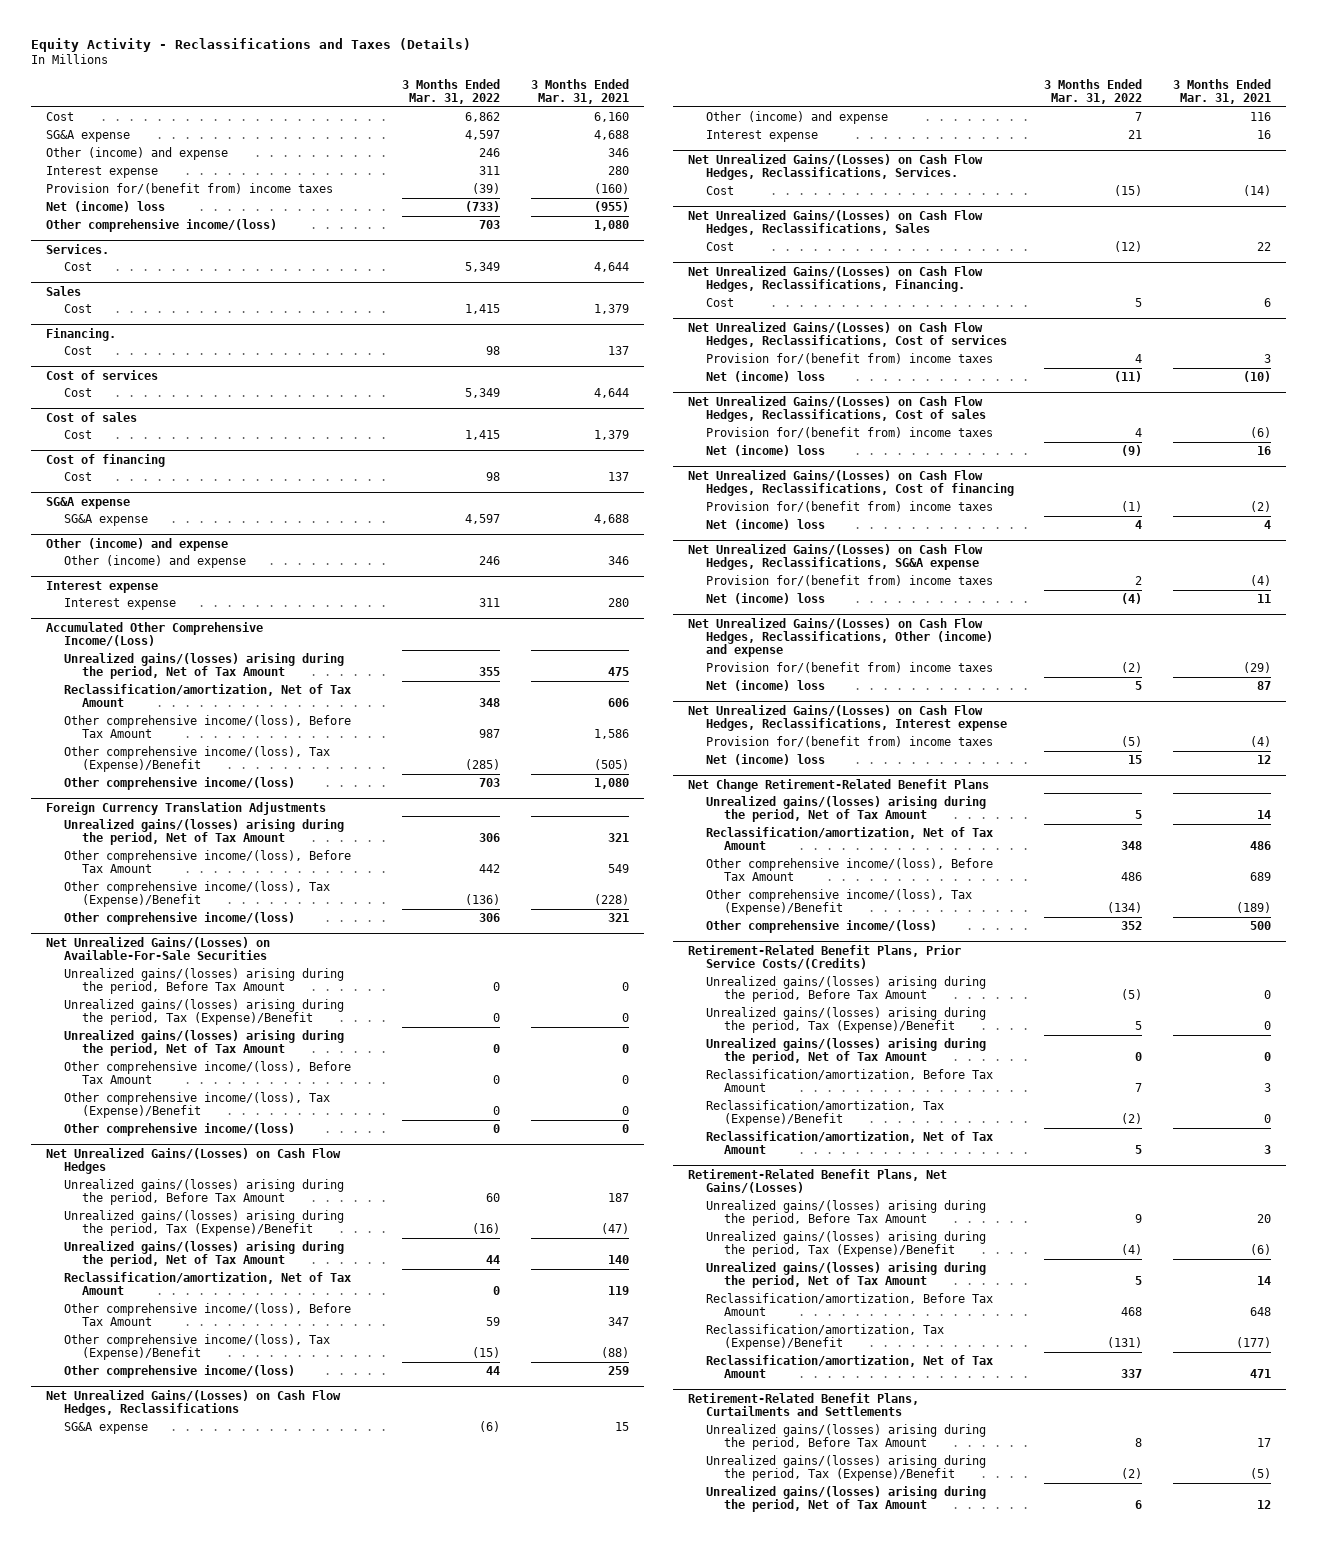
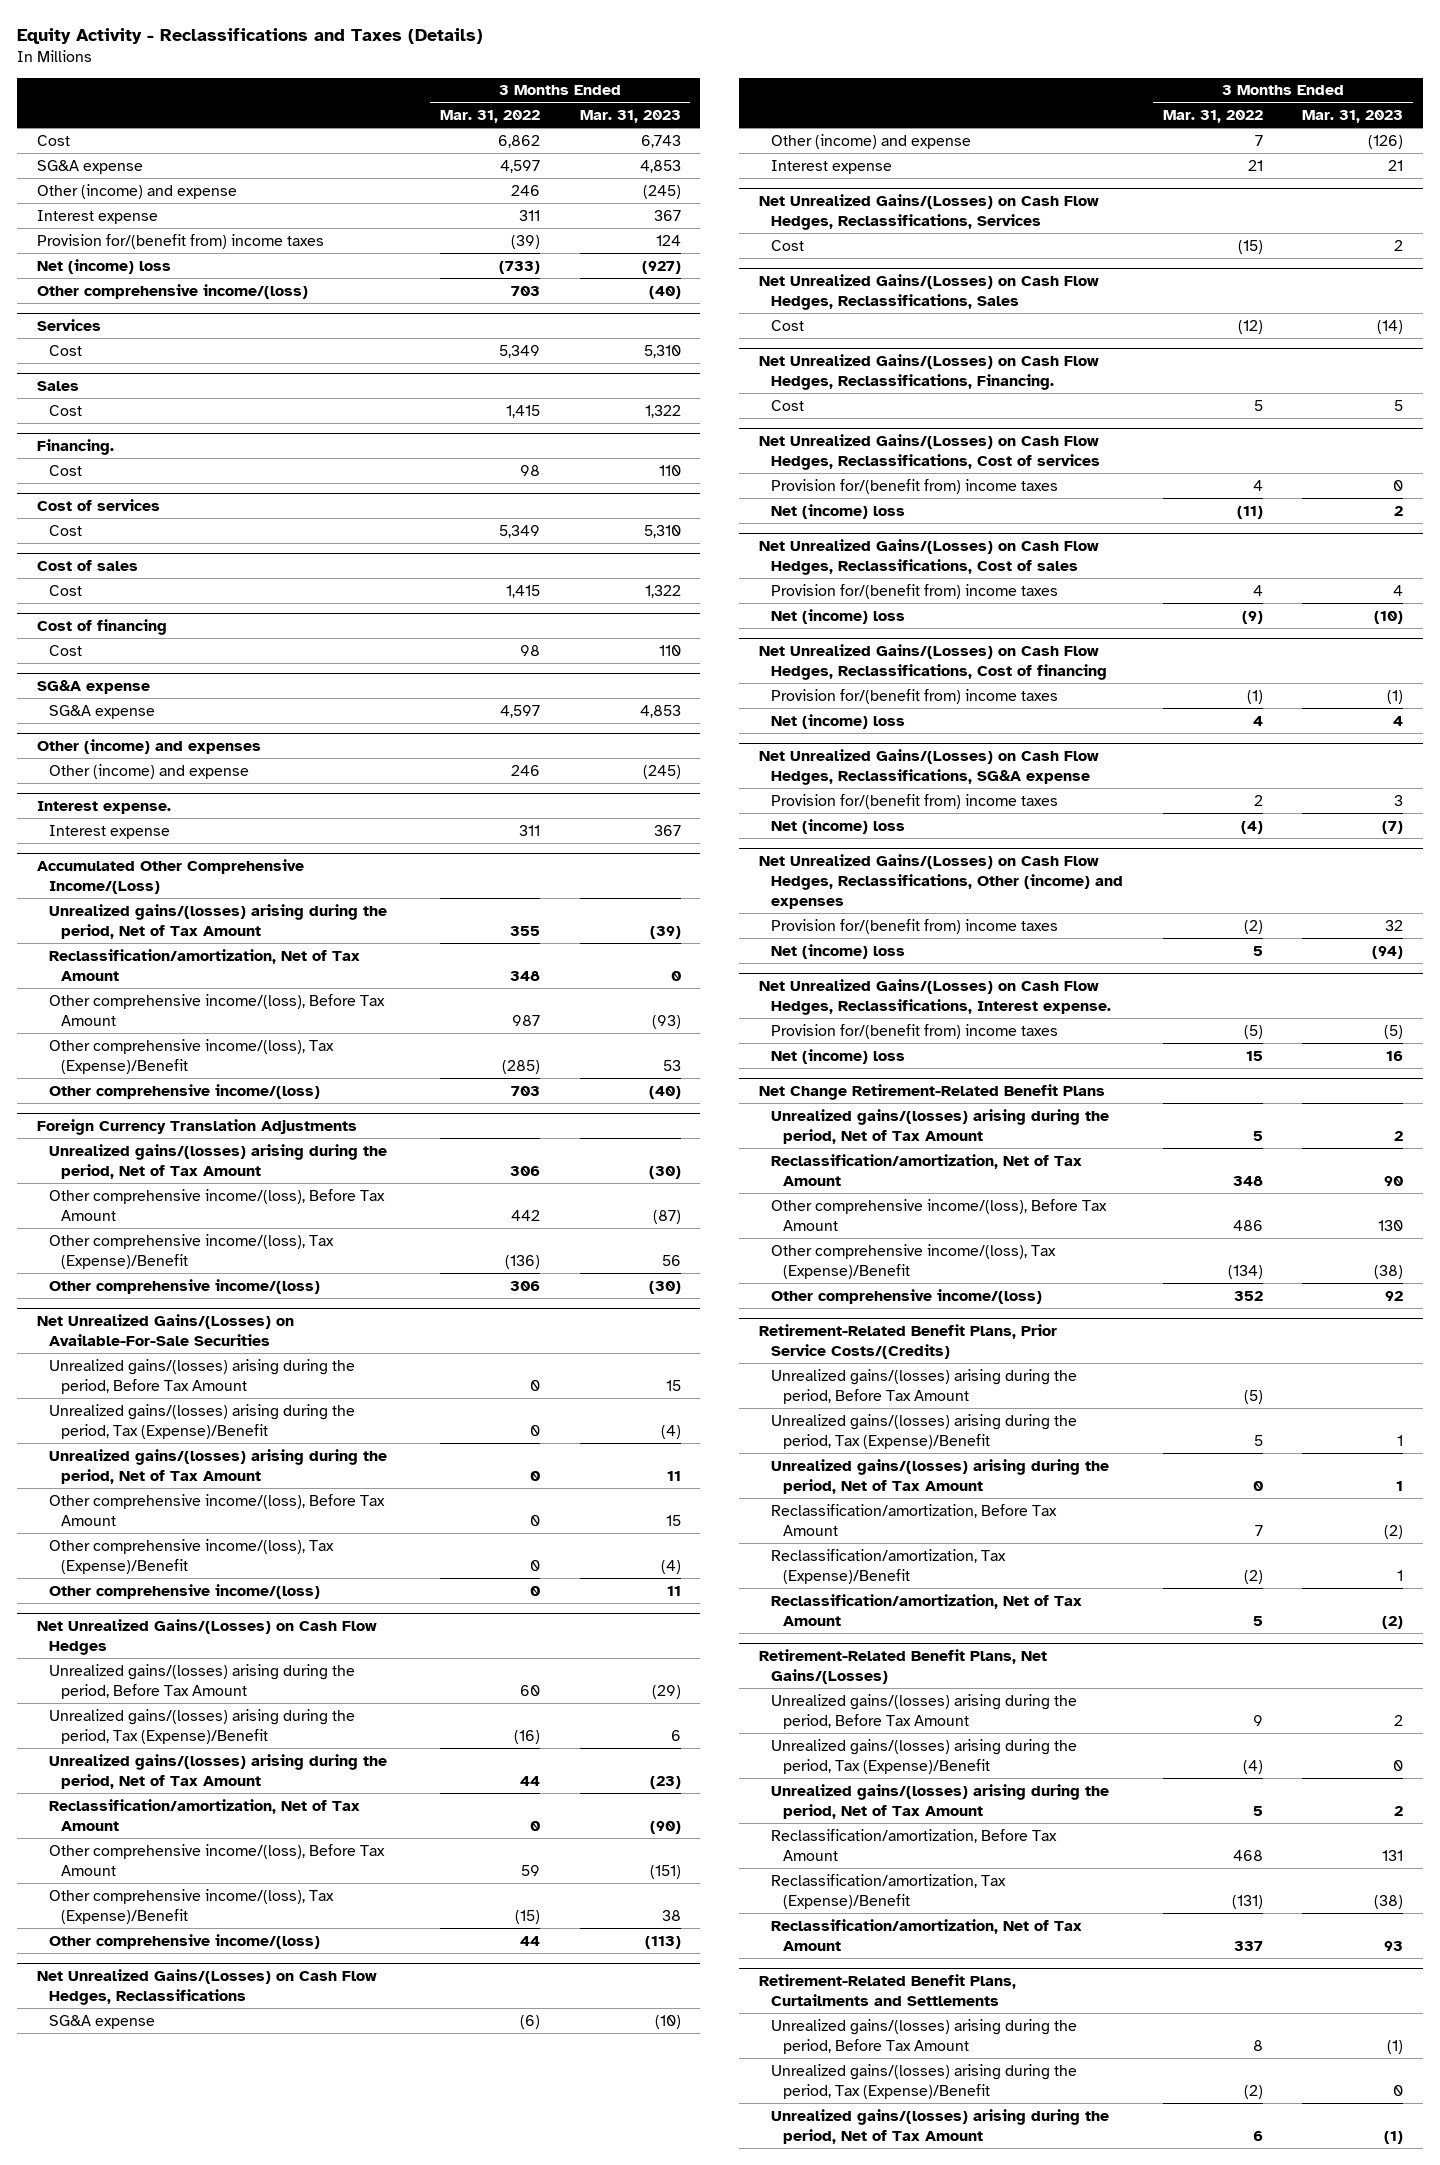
- | 3 Months Ended Mar. 31, 2022 | 3 Months Ended Mar. 31, 2021
+ | 3 Months Ended Mar. 31, 2022 | 3 Months Ended Mar. 31, 2023
- Services.
+ Services
- Other (income) and expense
+ Other (income) and expenses
- Interest expense
+ Interest expense.
- Net Unrealized Gains/(Losses) on Cash Flow Hedges, Reclassifications, Services.
+ Net Unrealized Gains/(Losses) on Cash Flow Hedges, Reclassifications, Services
- Net Unrealized Gains/(Losses) on Cash Flow Hedges, Reclassifications, Other (income) and expense
+ Net Unrealized Gains/(Losses) on Cash Flow Hedges, Reclassifications, Other (income) and expenses
- Net Unrealized Gains/(Losses) on Cash Flow Hedges, Reclassifications, Interest expense
+ Net Unrealized Gains/(Losses) on Cash Flow Hedges, Reclassifications, Interest expense.

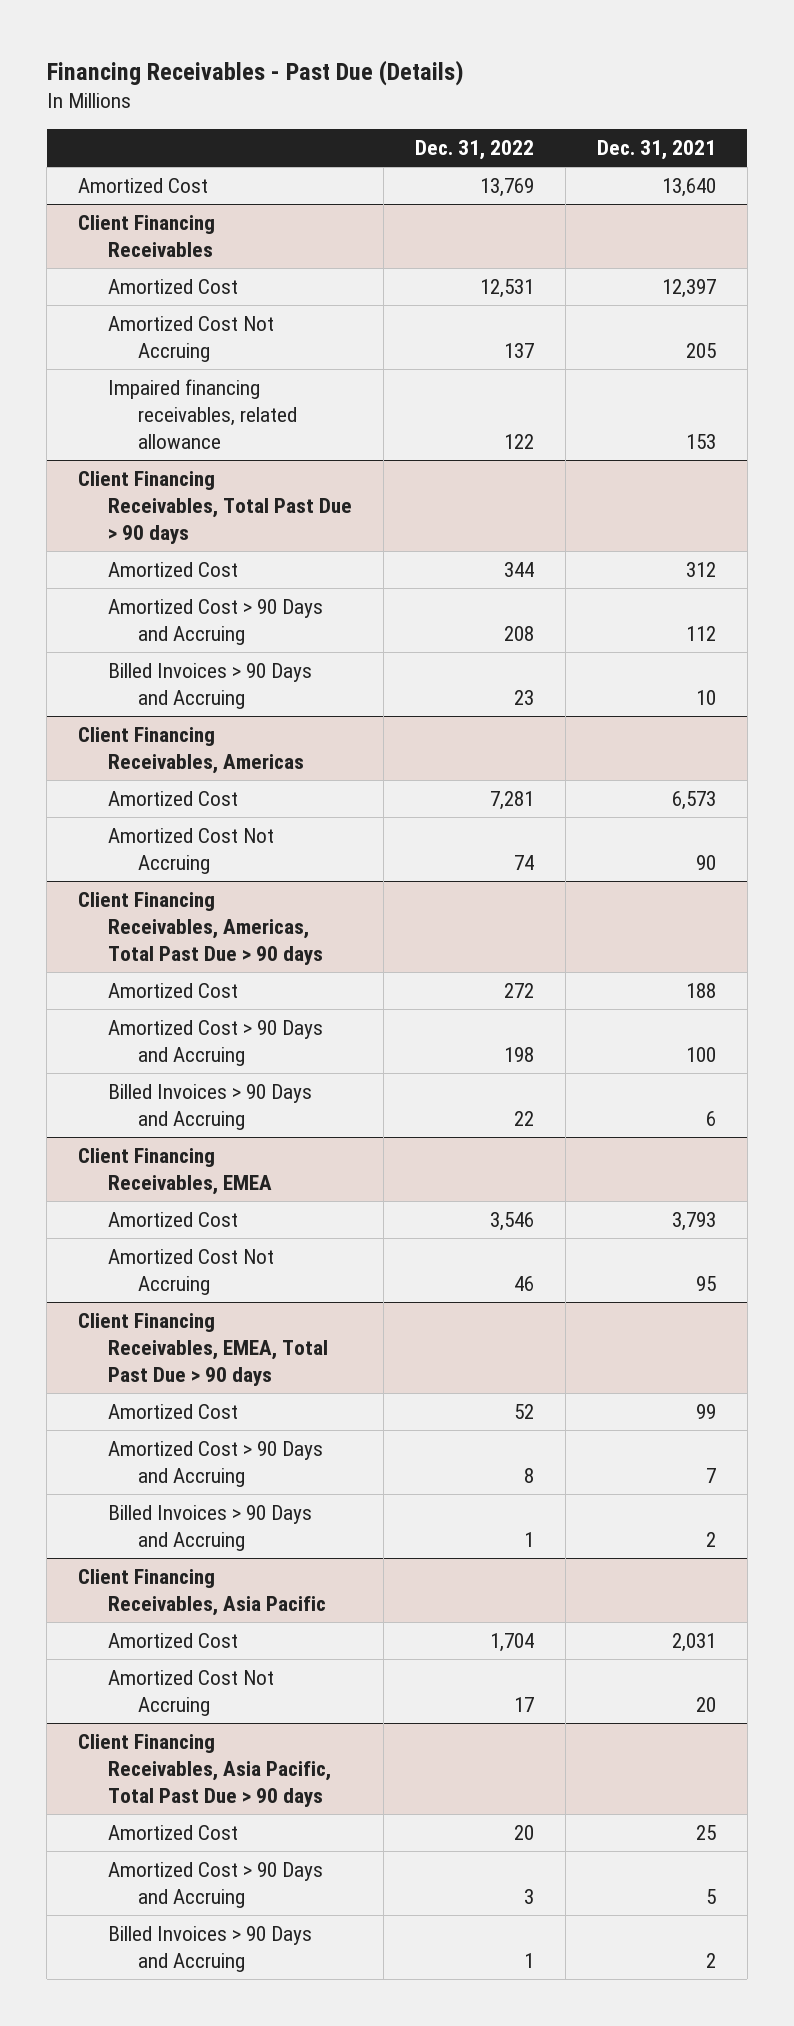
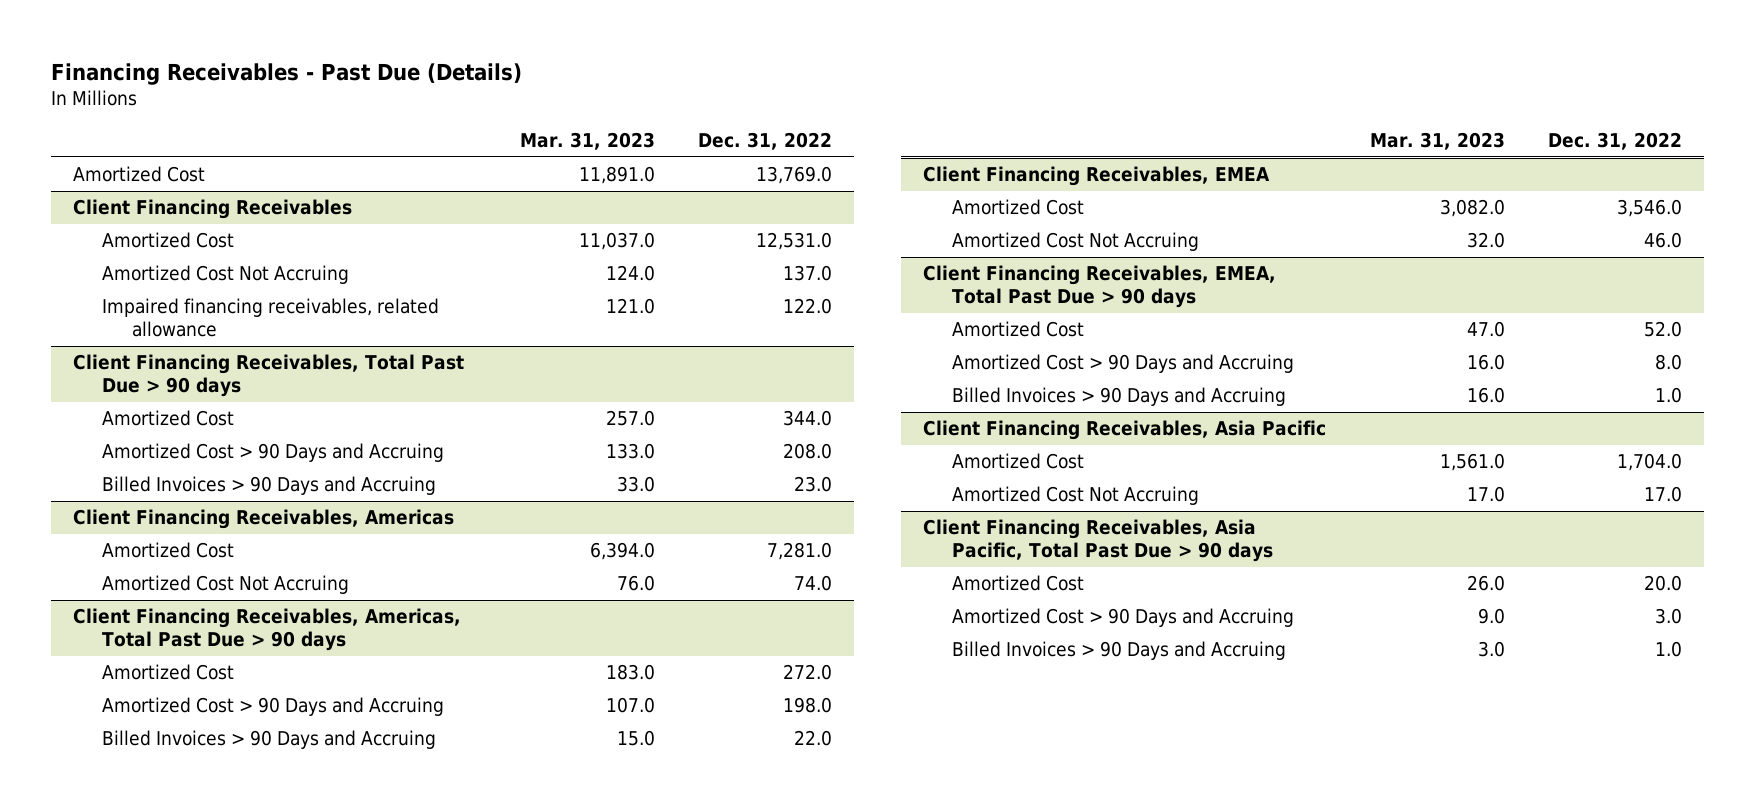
- | Dec. 31, 2022 | Dec. 31, 2021
+ | Mar. 31, 2023 | Dec. 31, 2022
- Amortized Cost | 13,769 | 13,640
+ Amortized Cost | 11,891.0 | 13,769.0
@ Client Financing Receivables
- Amortized Cost | 12,531 | 12,397
- Amortized Cost Not Accruing | 137 | 205
- Impaired financing receivables, related allowance | 122 | 153
+ Amortized Cost | 11,037.0 | 12,531.0
+ Amortized Cost Not Accruing | 124.0 | 137.0
+ Impaired financing receivables, related allowance | 121.0 | 122.0
@ Client Financing Receivables, Total Past Due > 90 days
- Amortized Cost | 344 | 312
- Amortized Cost > 90 Days and Accruing | 208 | 112
- Billed Invoices > 90 Days and Accruing | 23 | 10
+ Amortized Cost | 257.0 | 344.0
+ Amortized Cost > 90 Days and Accruing | 133.0 | 208.0
+ Billed Invoices > 90 Days and Accruing | 33.0 | 23.0
@ Client Financing Receivables, Americas
- Amortized Cost | 7,281 | 6,573
- Amortized Cost Not Accruing | 74 | 90
+ Amortized Cost | 6,394.0 | 7,281.0
+ Amortized Cost Not Accruing | 76.0 | 74.0
@ Client Financing Receivables, Americas, Total Past Due > 90 days
- Amortized Cost | 272 | 188
- Amortized Cost > 90 Days and Accruing | 198 | 100
- Billed Invoices > 90 Days and Accruing | 22 | 6
+ Amortized Cost | 183.0 | 272.0
+ Amortized Cost > 90 Days and Accruing | 107.0 | 198.0
+ Billed Invoices > 90 Days and Accruing | 15.0 | 22.0
@ Client Financing Receivables, EMEA
- Amortized Cost | 3,546 | 3,793
- Amortized Cost Not Accruing | 46 | 95
+ Amortized Cost | 3,082.0 | 3,546.0
+ Amortized Cost Not Accruing | 32.0 | 46.0
@ Client Financing Receivables, EMEA, Total Past Due > 90 days
- Amortized Cost | 52 | 99
- Amortized Cost > 90 Days and Accruing | 8 | 7
- Billed Invoices > 90 Days and Accruing | 1 | 2
+ Amortized Cost | 47.0 | 52.0
+ Amortized Cost > 90 Days and Accruing | 16.0 | 8.0
+ Billed Invoices > 90 Days and Accruing | 16.0 | 1.0
@ Client Financing Receivables, Asia Pacific
- Amortized Cost | 1,704 | 2,031
- Amortized Cost Not Accruing | 17 | 20
+ Amortized Cost | 1,561.0 | 1,704.0
+ Amortized Cost Not Accruing | 17.0 | 17.0
@ Client Financing Receivables, Asia Pacific, Total Past Due > 90 days
- Amortized Cost | 20 | 25
- Amortized Cost > 90 Days and Accruing | 3 | 5
- Billed Invoices > 90 Days and Accruing | 1 | 2
+ Amortized Cost | 26.0 | 20.0
+ Amortized Cost > 90 Days and Accruing | 9.0 | 3.0
+ Billed Invoices > 90 Days and Accruing | 3.0 | 1.0

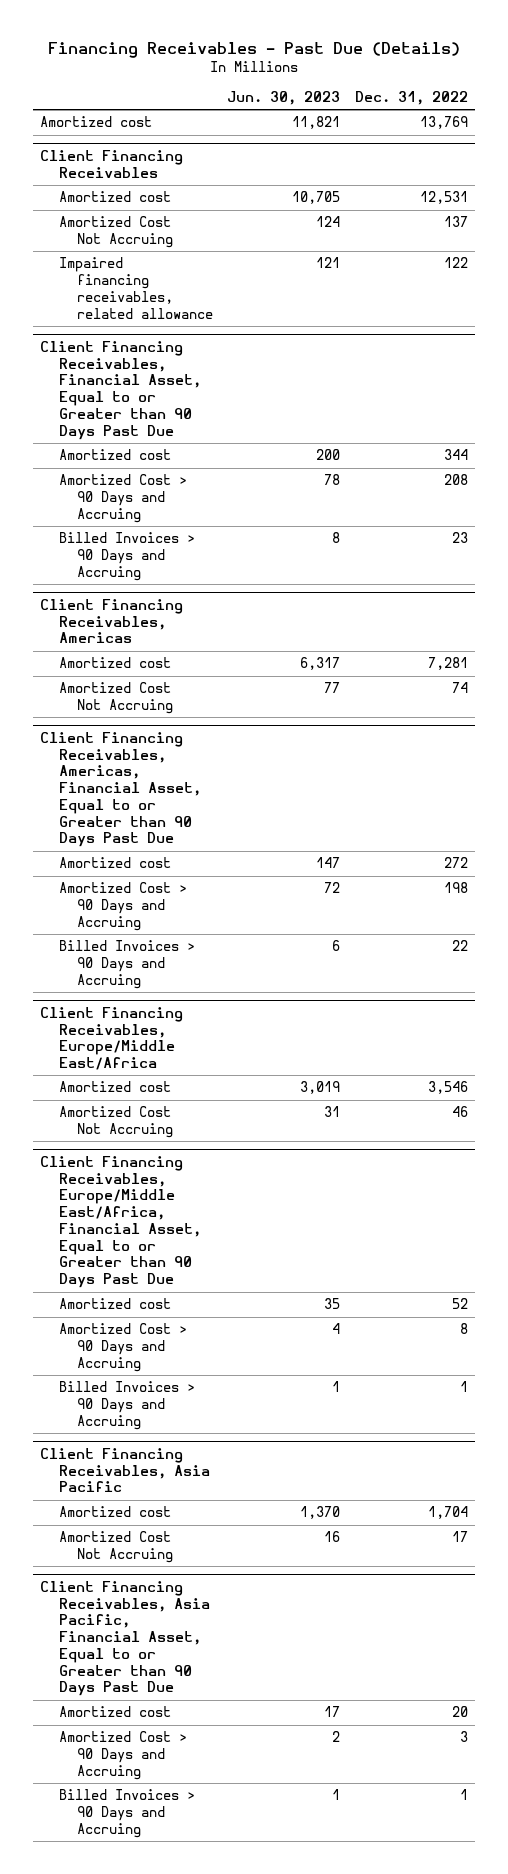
- | Mar. 31, 2023 | Dec. 31, 2022
+ | Jun. 30, 2023 | Dec. 31, 2022
- Amortized Cost | 11,891.0 | 13,769.0
+ Amortized cost | 11,821 | 13,769
@ Client Financing Receivables
- Amortized Cost | 11,037.0 | 12,531.0
- Amortized Cost Not Accruing | 124.0 | 137.0
- Impaired financing receivables, related allowance | 121.0 | 122.0
- Client Financing Receivables, Total Past Due > 90 days
- Amortized Cost | 257.0 | 344.0
- Amortized Cost > 90 Days and Accruing | 133.0 | 208.0
- Billed Invoices > 90 Days and Accruing | 33.0 | 23.0
@ Client Financing Receivables
+ Amortized cost | 10,705 | 12,531
+ Amortized Cost Not Accruing | 124 | 137
+ Impaired financing receivables, related allowance | 121 | 122
+ Client Financing Receivables, Financial Asset, Equal to or Greater than 90 Days Past Due
+ Amortized cost | 200 | 344
+ Amortized Cost > 90 Days and Accruing | 78 | 208
+ Billed Invoices > 90 Days and Accruing | 8 | 23
@ Client Financing Receivables, Americas
- Amortized Cost | 6,394.0 | 7,281.0
- Amortized Cost Not Accruing | 76.0 | 74.0
- Client Financing Receivables, Americas, Total Past Due > 90 days
- Amortized Cost | 183.0 | 272.0
- Amortized Cost > 90 Days and Accruing | 107.0 | 198.0
- Billed Invoices > 90 Days and Accruing | 15.0 | 22.0
- Client Financing Receivables, EMEA
- Amortized Cost | 3,082.0 | 3,546.0
- Amortized Cost Not Accruing | 32.0 | 46.0
- Client Financing Receivables, EMEA, Total Past Due > 90 days
- Amortized Cost | 47.0 | 52.0
- Amortized Cost > 90 Days and Accruing | 16.0 | 8.0
- Billed Invoices > 90 Days and Accruing | 16.0 | 1.0
@ Client Financing Receivables, Americas
+ Amortized cost | 6,317 | 7,281
+ Amortized Cost Not Accruing | 77 | 74
+ Client Financing Receivables, Americas, Financial Asset, Equal to or Greater than 90 Days Past Due
+ Amortized cost | 147 | 272
+ Amortized Cost > 90 Days and Accruing | 72 | 198
+ Billed Invoices > 90 Days and Accruing | 6 | 22
+ Client Financing Receivables, Europe/Middle East/Africa
+ Amortized cost | 3,019 | 3,546
+ Amortized Cost Not Accruing | 31 | 46
+ Client Financing Receivables, Europe/Middle East/Africa, Financial Asset, Equal to or Greater than 90 Days Past Due
+ Amortized cost | 35 | 52
+ Amortized Cost > 90 Days and Accruing | 4 | 8
+ Billed Invoices > 90 Days and Accruing | 1 | 1
@ Client Financing Receivables, Asia Pacific
- Amortized Cost | 1,561.0 | 1,704.0
- Amortized Cost Not Accruing | 17.0 | 17.0
- Client Financing Receivables, Asia Pacific, Total Past Due > 90 days
- Amortized Cost | 26.0 | 20.0
- Amortized Cost > 90 Days and Accruing | 9.0 | 3.0
- Billed Invoices > 90 Days and Accruing | 3.0 | 1.0
@ Client Financing Receivables, Asia Pacific
+ Amortized cost | 1,370 | 1,704
+ Amortized Cost Not Accruing | 16 | 17
+ Client Financing Receivables, Asia Pacific, Financial Asset, Equal to or Greater than 90 Days Past Due
+ Amortized cost | 17 | 20
+ Amortized Cost > 90 Days and Accruing | 2 | 3
+ Billed Invoices > 90 Days and Accruing | 1 | 1

